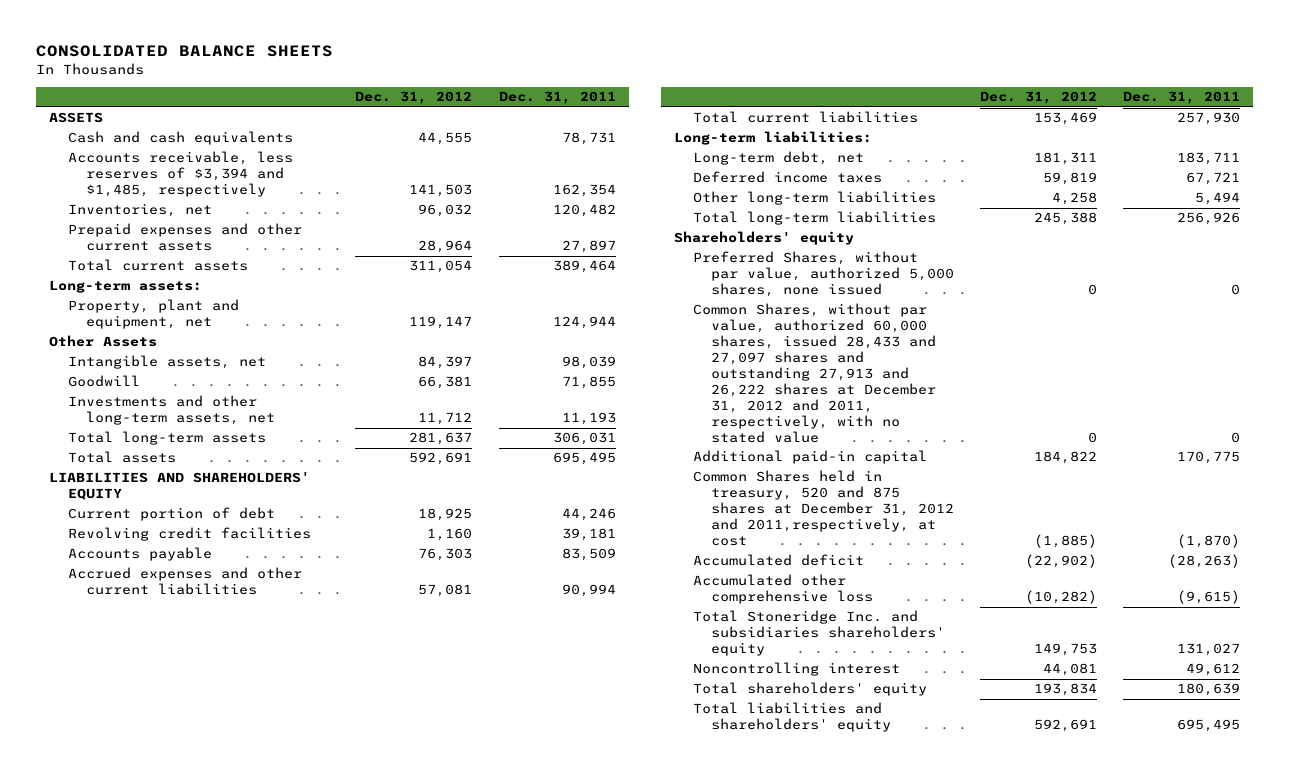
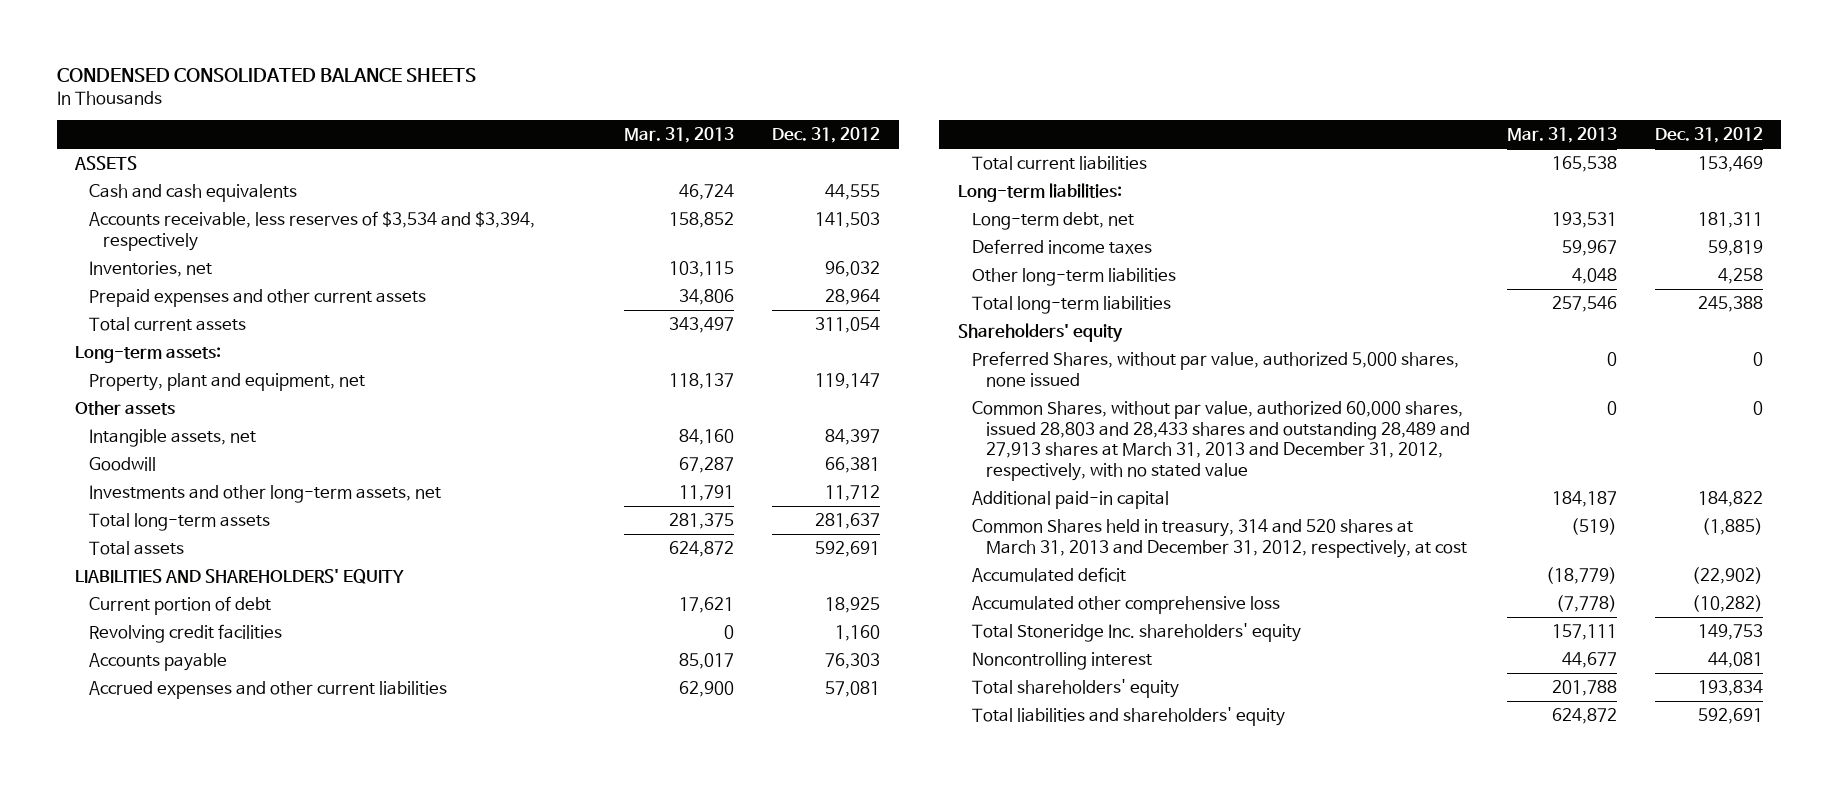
- CONSOLIDATED BALANCE SHEETS
+ CONDENSED CONSOLIDATED BALANCE SHEETS
- | Dec. 31, 2012 | Dec. 31, 2011
+ | Mar. 31, 2013 | Dec. 31, 2012
- Accounts receivable, less reserves of $3,394 and $1,485, respectively | 141,503 | 162,354
+ Accounts receivable, less reserves of $3,534 and $3,394, respectively | 158,852 | 141,503
- Other Assets
+ Other assets
- Common Shares, without par value, authorized 60,000 shares, issued 28,433 and 27,097 shares and outstanding 27,913 and 26,222 shares at December 31, 2012 and 2011, respectively, with no stated value | 0 | 0
+ Common Shares, without par value, authorized 60,000 shares, issued 28,803 and 28,433 shares and outstanding 28,489 and 27,913 shares at March 31, 2013 and December 31, 2012, respectively, with no stated value | 0 | 0
- Common Shares held in treasury, 520 and 875 shares at December 31, 2012 and 2011,respectively, at cost | (1,885) | (1,870)
+ Common Shares held in treasury, 314 and 520 shares at March 31, 2013 and December 31, 2012, respectively, at cost | (519) | (1,885)
- Total Stoneridge Inc. and subsidiaries shareholders' equity | 149,753 | 131,027
+ Total Stoneridge Inc. shareholders' equity | 157,111 | 149,753

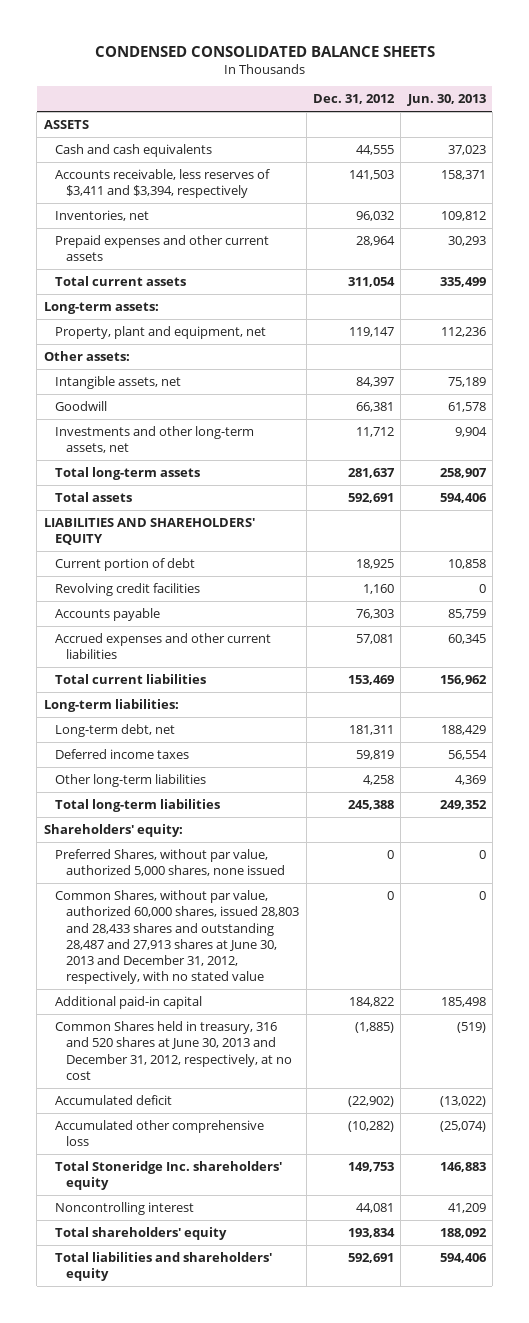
- | Mar. 31, 2013 | Dec. 31, 2012
+ | Dec. 31, 2012 | Jun. 30, 2013
- Accounts receivable, less reserves of $3,534 and $3,394, respectively | 158,852 | 141,503
+ Accounts receivable, less reserves of $3,411 and $3,394, respectively | 141,503 | 158,371
- Other assets
+ Other assets:
- Shareholders' equity
+ Shareholders' equity:
- Common Shares, without par value, authorized 60,000 shares, issued 28,803 and 28,433 shares and outstanding 28,489 and 27,913 shares at March 31, 2013 and December 31, 2012, respectively, with no stated value | 0 | 0
+ Common Shares, without par value, authorized 60,000 shares, issued 28,803 and 28,433 shares and outstanding 28,487 and 27,913 shares at June 30, 2013 and December 31, 2012, respectively, with no stated value | 0 | 0
- Common Shares held in treasury, 314 and 520 shares at March 31, 2013 and December 31, 2012, respectively, at cost | (519) | (1,885)
+ Common Shares held in treasury, 316 and 520 shares at June 30, 2013 and December 31, 2012, respectively, at no cost | (1,885) | (519)

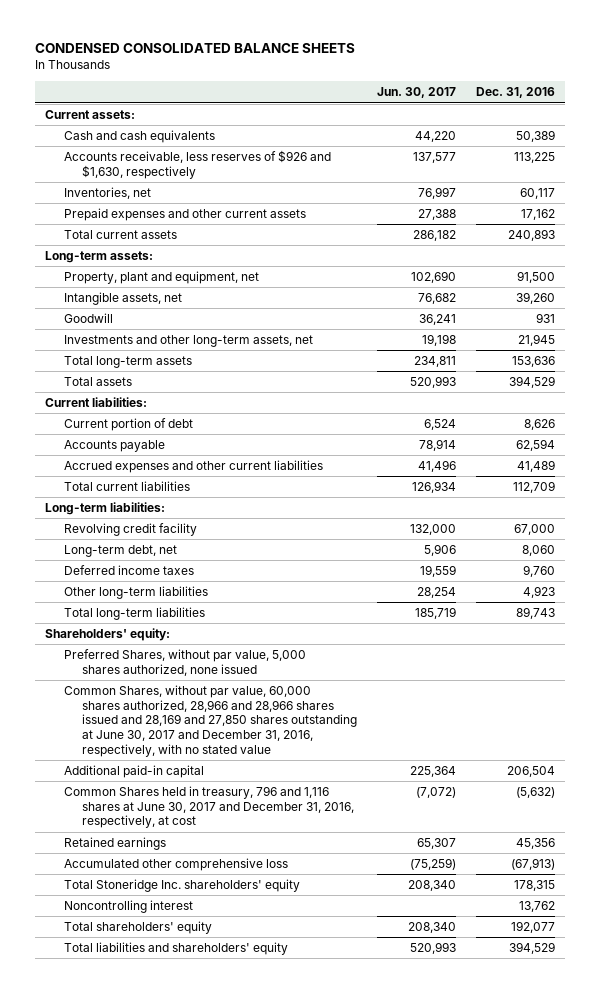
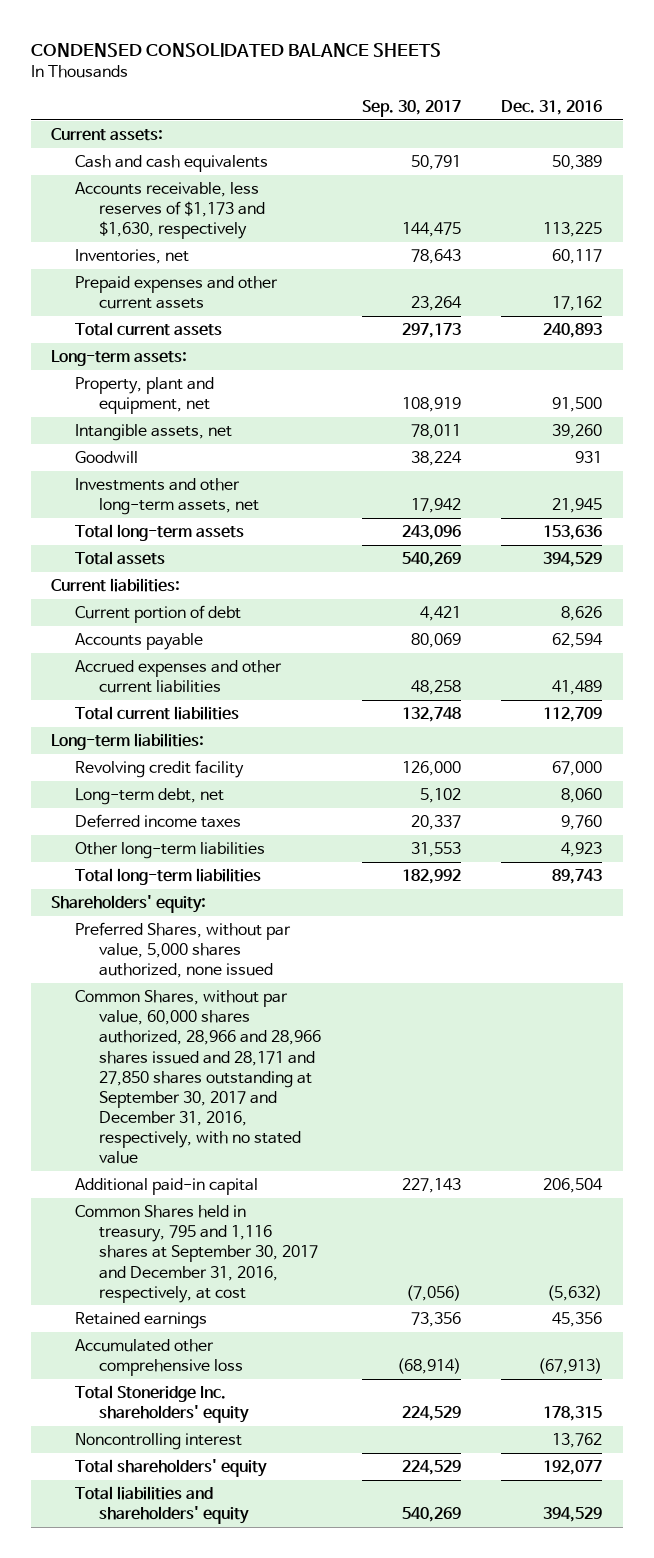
- | Jun. 30, 2017 | Dec. 31, 2016
+ | Sep. 30, 2017 | Dec. 31, 2016
- Accounts receivable, less reserves of $926 and $1,630, respectively | 137,577 | 113,225
+ Accounts receivable, less reserves of $1,173 and $1,630, respectively | 144,475 | 113,225
- Common Shares, without par value, 60,000 shares authorized, 28,966 and 28,966 shares issued and 28,169 and 27,850 shares outstanding at June 30, 2017 and December 31, 2016, respectively, with no stated value
+ Common Shares, without par value, 60,000 shares authorized, 28,966 and 28,966 shares issued and 28,171 and 27,850 shares outstanding at September 30, 2017 and December 31, 2016, respectively, with no stated value
- Common Shares held in treasury, 796 and 1,116 shares at June 30, 2017 and December 31, 2016, respectively, at cost | (7,072) | (5,632)
+ Common Shares held in treasury, 795 and 1,116 shares at September 30, 2017 and December 31, 2016, respectively, at cost | (7,056) | (5,632)

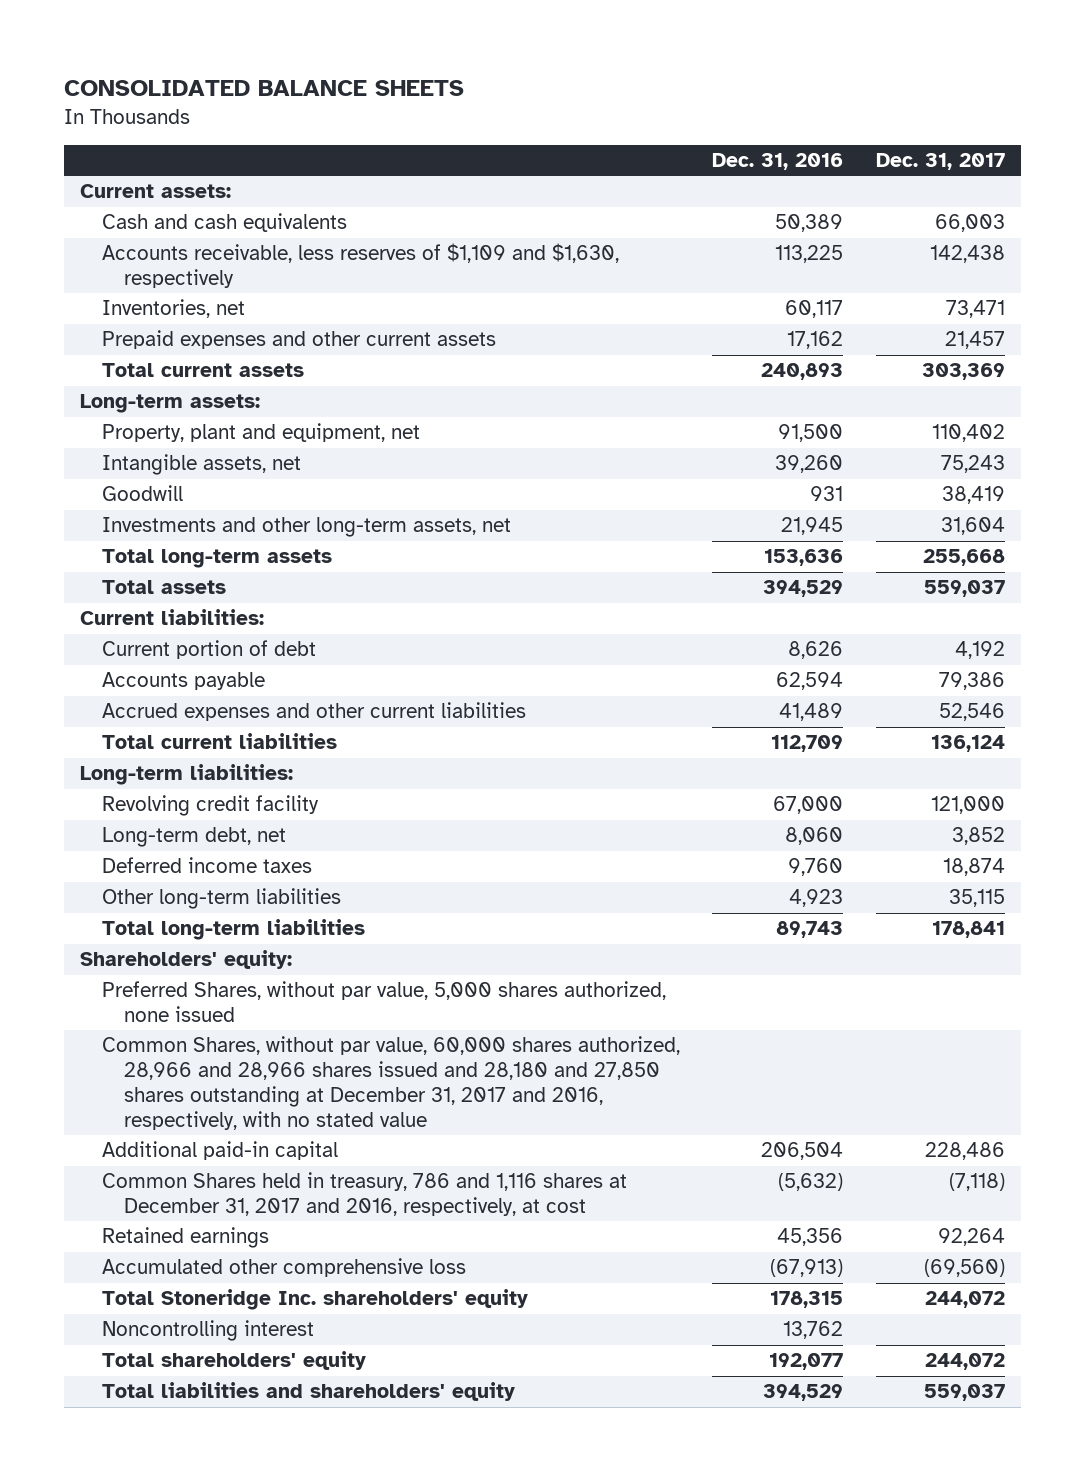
- CONDENSED CONSOLIDATED BALANCE SHEETS
+ CONSOLIDATED BALANCE SHEETS
- | Sep. 30, 2017 | Dec. 31, 2016
+ | Dec. 31, 2016 | Dec. 31, 2017
- Accounts receivable, less reserves of $1,173 and $1,630, respectively | 144,475 | 113,225
+ Accounts receivable, less reserves of $1,109 and $1,630, respectively | 113,225 | 142,438
- Common Shares, without par value, 60,000 shares authorized, 28,966 and 28,966 shares issued and 28,171 and 27,850 shares outstanding at September 30, 2017 and December 31, 2016, respectively, with no stated value
+ Common Shares, without par value, 60,000 shares authorized, 28,966 and 28,966 shares issued and 28,180 and 27,850 shares outstanding at December 31, 2017 and 2016, respectively, with no stated value
- Common Shares held in treasury, 795 and 1,116 shares at September 30, 2017 and December 31, 2016, respectively, at cost | (7,056) | (5,632)
+ Common Shares held in treasury, 786 and 1,116 shares at December 31, 2017 and 2016, respectively, at cost | (5,632) | (7,118)

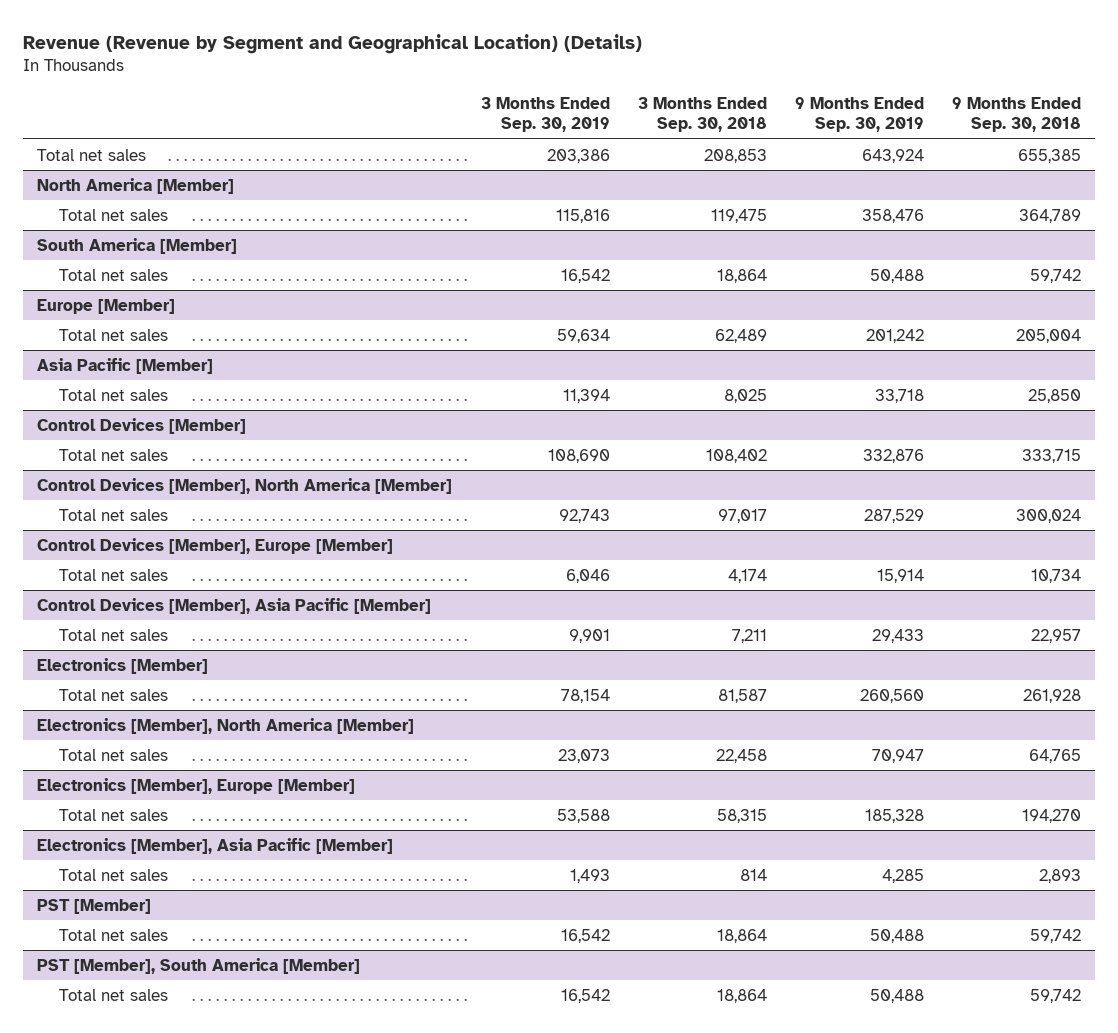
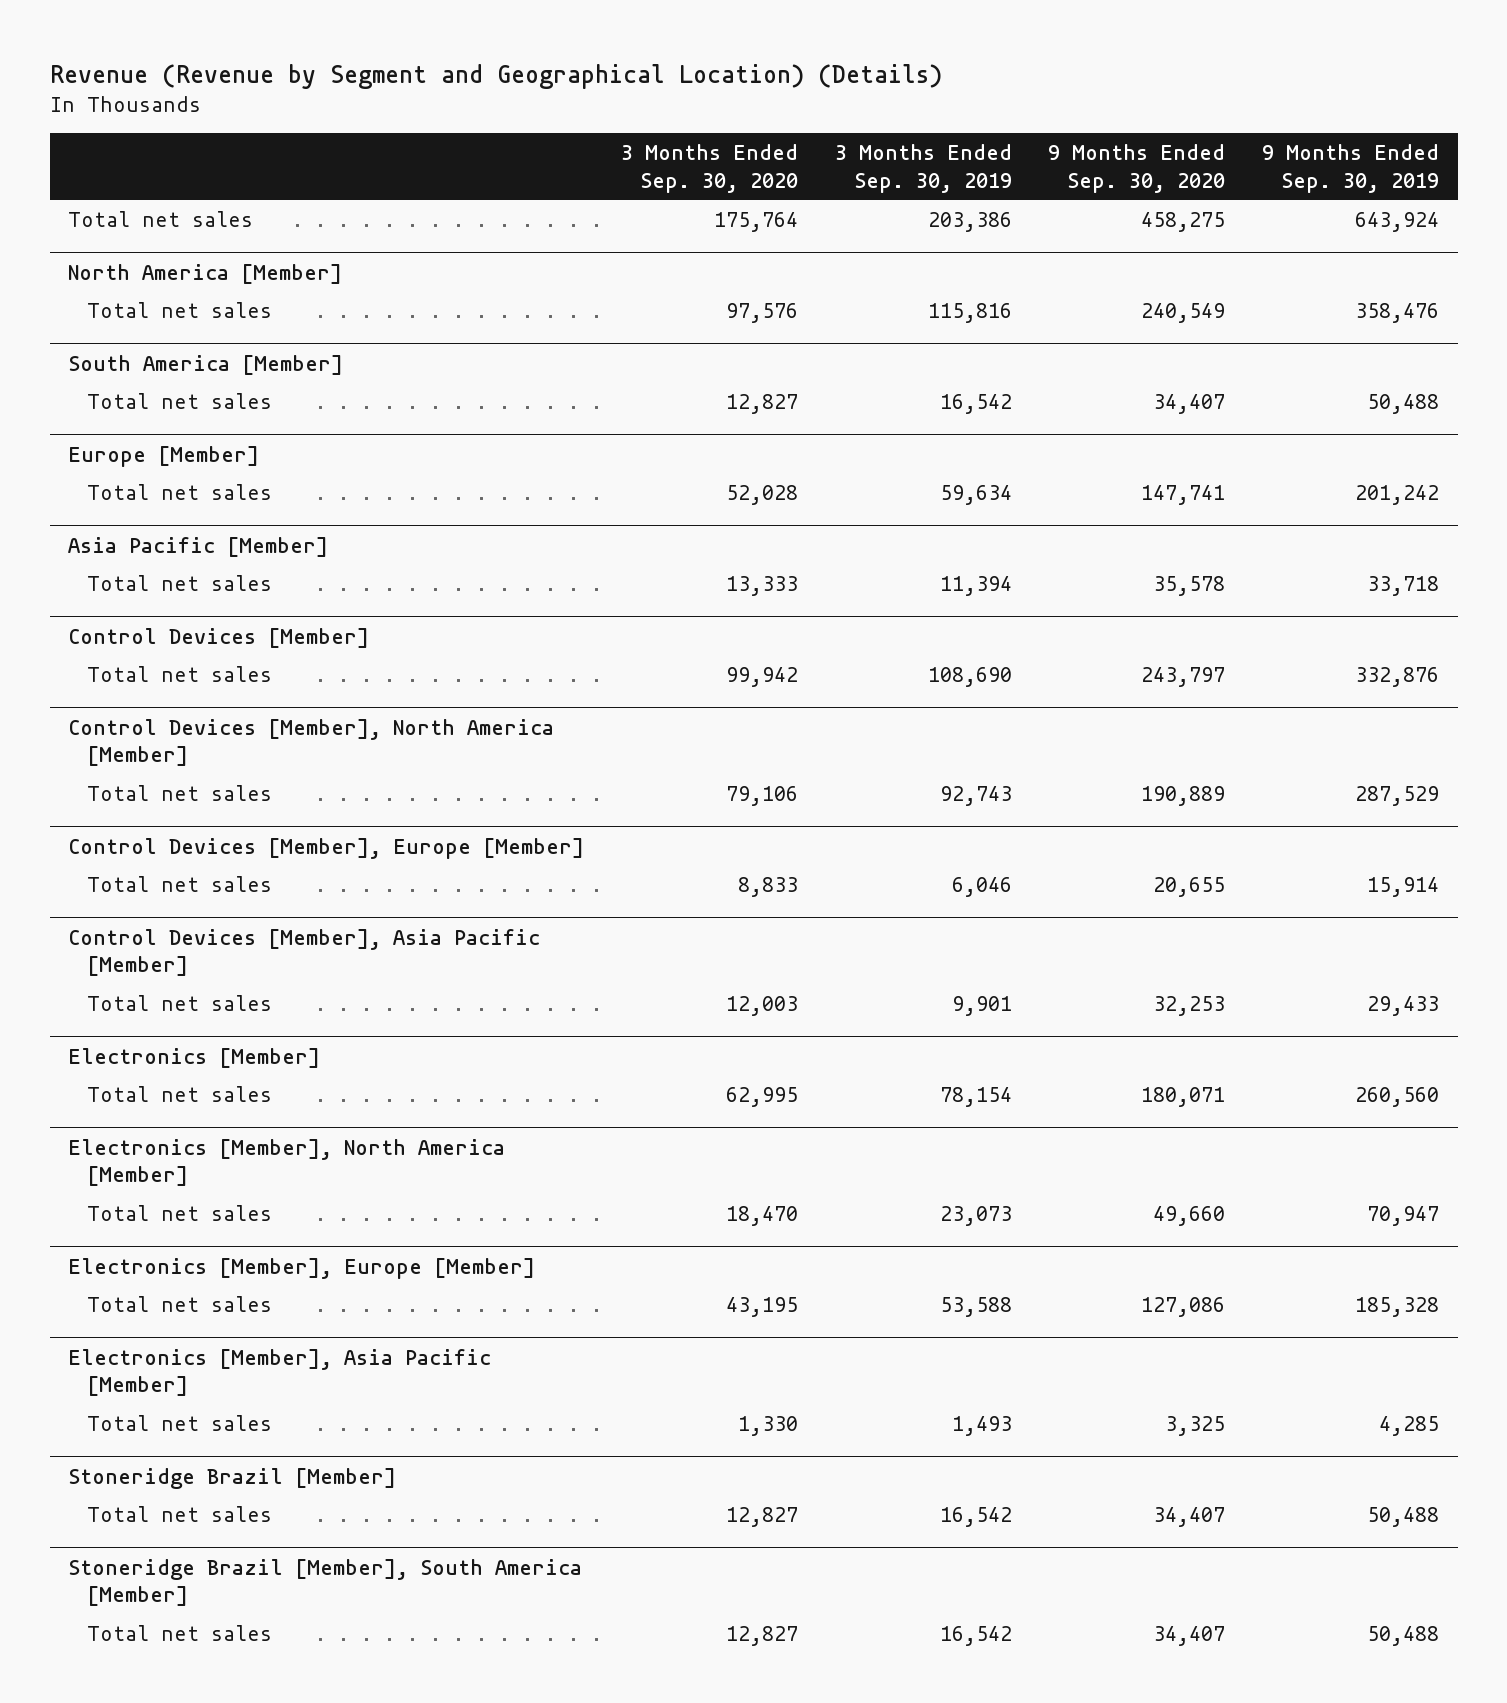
- | 3 Months Ended Sep. 30, 2019 | 3 Months Ended Sep. 30, 2018 | 9 Months Ended Sep. 30, 2019 | 9 Months Ended Sep. 30, 2018
+ | 3 Months Ended Sep. 30, 2020 | 3 Months Ended Sep. 30, 2019 | 9 Months Ended Sep. 30, 2020 | 9 Months Ended Sep. 30, 2019
- PST [Member]
+ Stoneridge Brazil [Member]
- PST [Member], South America [Member]
+ Stoneridge Brazil [Member], South America [Member]

